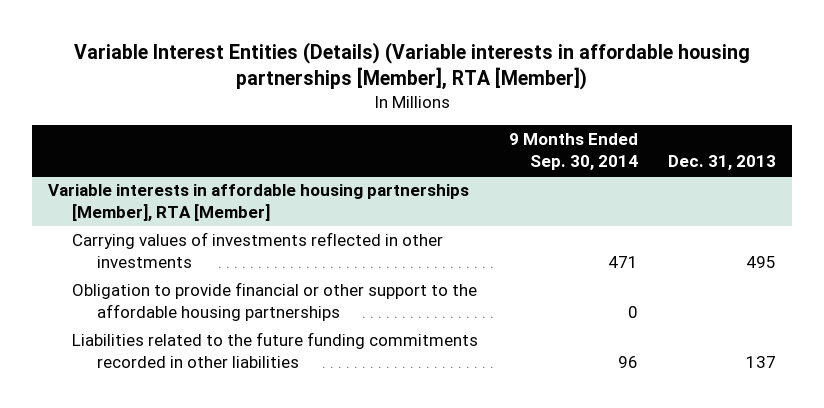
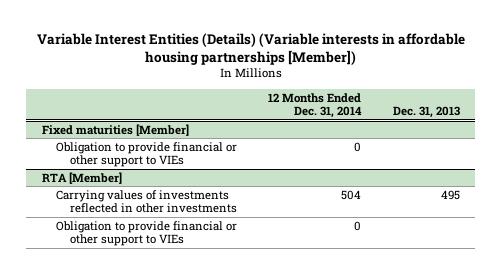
- Variable Interest Entities (Details) (Variable interests in affordable housing partnerships [Member], RTA [Member])
+ Variable Interest Entities (Details) (Variable interests in affordable housing partnerships [Member])
- | 9 Months Ended Sep. 30, 2014 | Dec. 31, 2013
+ | 12 Months Ended Dec. 31, 2014 | Dec. 31, 2013
- Variable interests in affordable housing partnerships [Member], RTA [Member]
+ Fixed maturities [Member]
+ Obligation to provide financial or other support to VIEs | 0 |
+ RTA [Member]
- Obligation to provide financial or other support to the affordable housing partnerships | 0 |
- Liabilities related to the future funding commitments recorded in other liabilities | 96 | 137
+ Obligation to provide financial or other support to VIEs | 0 |

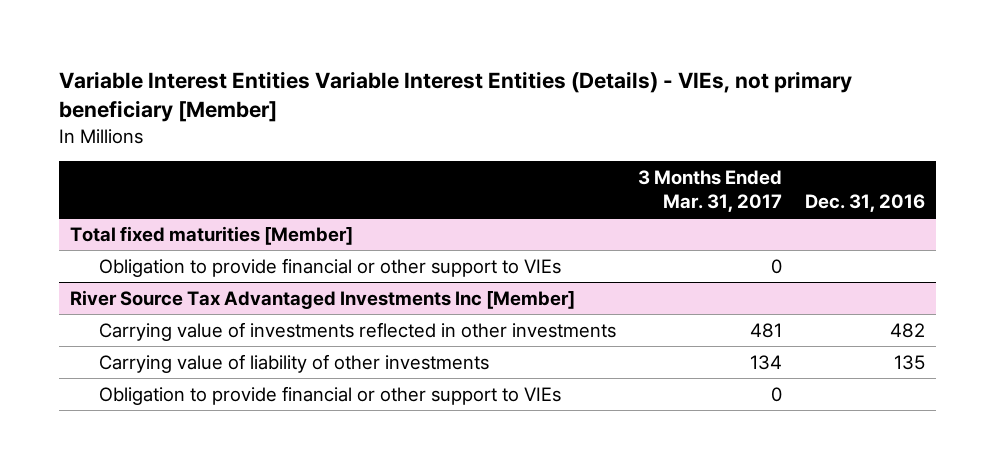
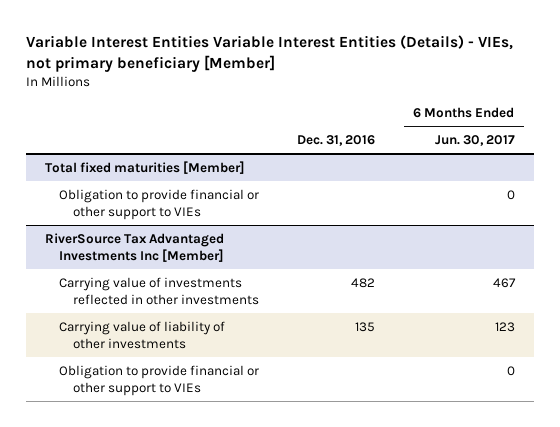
- | 3 Months Ended Mar. 31, 2017 | Dec. 31, 2016
+ | Dec. 31, 2016 | 6 Months Ended Jun. 30, 2017
- River Source Tax Advantaged Investments Inc [Member]
+ RiverSource Tax Advantaged Investments Inc [Member]

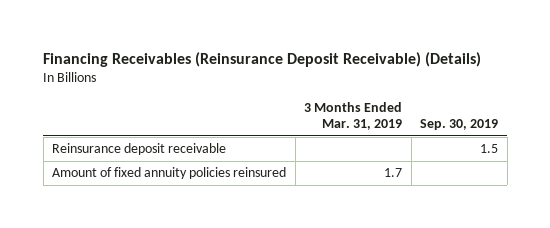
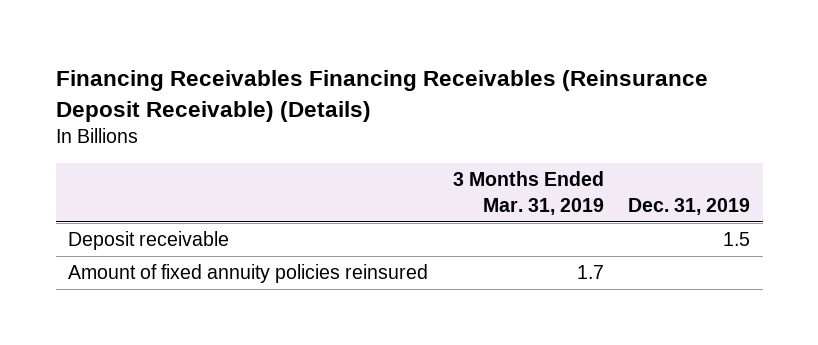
- Financing Receivables (Reinsurance Deposit Receivable) (Details)
+ Financing Receivables Financing Receivables (Reinsurance Deposit Receivable) (Details)
- | 3 Months Ended Mar. 31, 2019 | Sep. 30, 2019
+ | 3 Months Ended Mar. 31, 2019 | Dec. 31, 2019
- Reinsurance deposit receivable | | 1.5
+ Deposit receivable | | 1.5

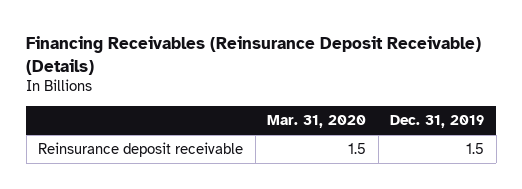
- Financing Receivables Financing Receivables (Reinsurance Deposit Receivable) (Details)
+ Financing Receivables (Reinsurance Deposit Receivable) (Details)
- | 3 Months Ended Mar. 31, 2019 | Dec. 31, 2019
+ | Mar. 31, 2020 | Dec. 31, 2019
- Deposit receivable | | 1.5
- Amount of fixed annuity policies reinsured | 1.7 |
+ Reinsurance deposit receivable | 1.5 | 1.5

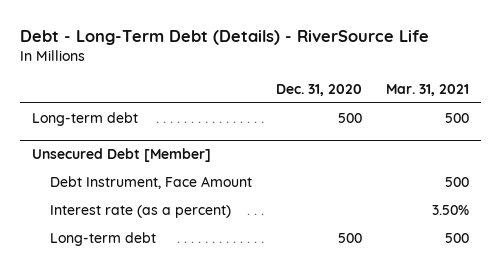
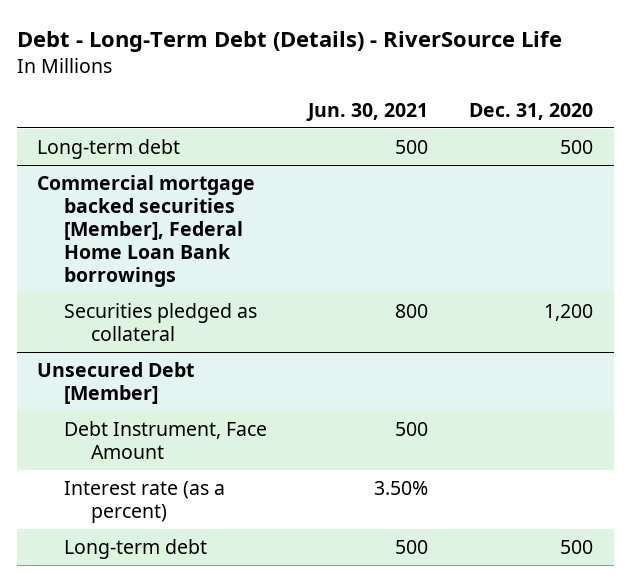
- | Dec. 31, 2020 | Mar. 31, 2021
+ | Jun. 30, 2021 | Dec. 31, 2020
+ Commercial mortgage backed securities [Member], Federal Home Loan Bank borrowings
+ Securities pledged as collateral | 800 | 1,200

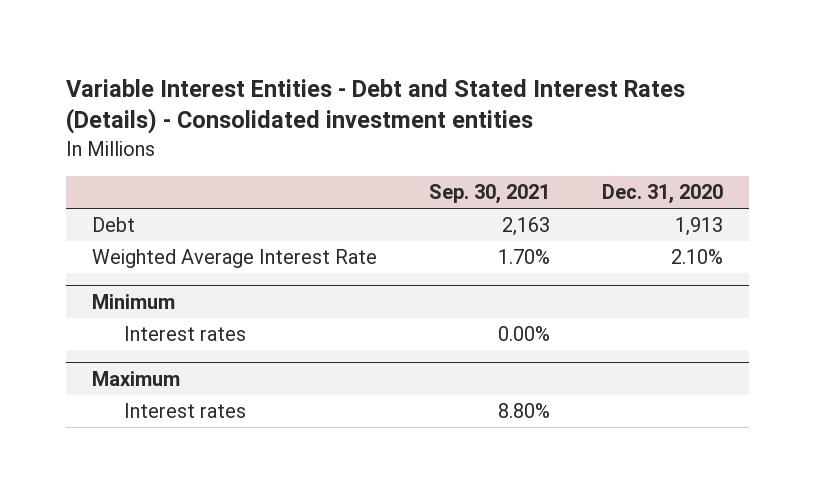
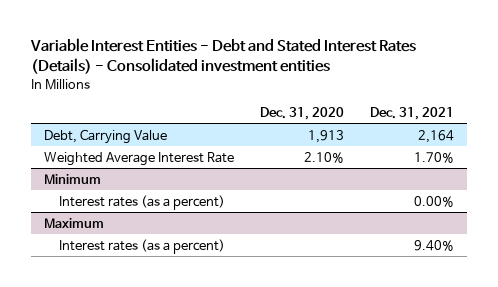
- | Sep. 30, 2021 | Dec. 31, 2020
+ | Dec. 31, 2020 | Dec. 31, 2021
- Debt | 2,163 | 1,913
+ Debt, Carrying Value | 1,913 | 2,164
@ Minimum
- Interest rates | 0.00% |
+ Interest rates (as a percent) | | 0.00%
@ Maximum
- Interest rates | 8.80% |
+ Interest rates (as a percent) | | 9.40%

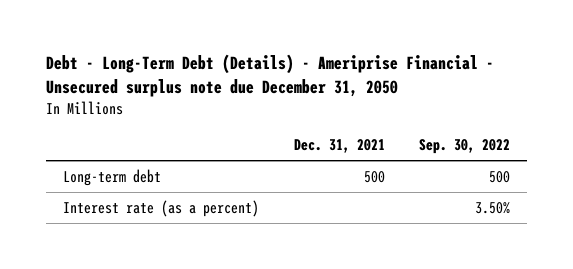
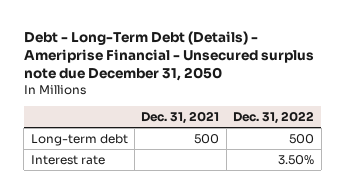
- | Dec. 31, 2021 | Sep. 30, 2022
+ | Dec. 31, 2021 | Dec. 31, 2022
- Interest rate (as a percent) | | 3.50%
+ Interest rate | | 3.50%

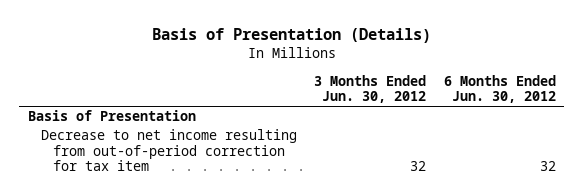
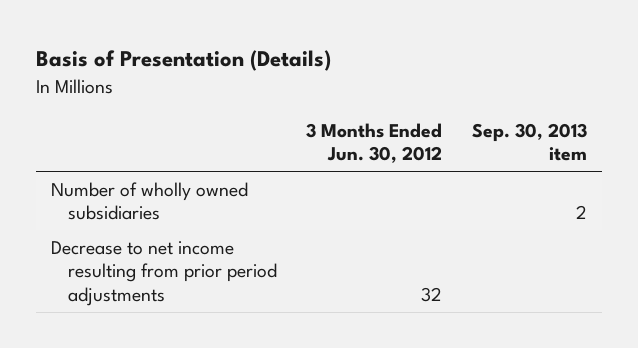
- | 3 Months Ended Jun. 30, 2012 | 6 Months Ended Jun. 30, 2012
+ | 3 Months Ended Jun. 30, 2012 | Sep. 30, 2013 item
- Basis of Presentation
- Decrease to net income resulting from out-of-period correction for tax item | 32 | 32
+ Number of wholly owned subsidiaries | | 2
+ Decrease to net income resulting from prior period adjustments | 32 |

